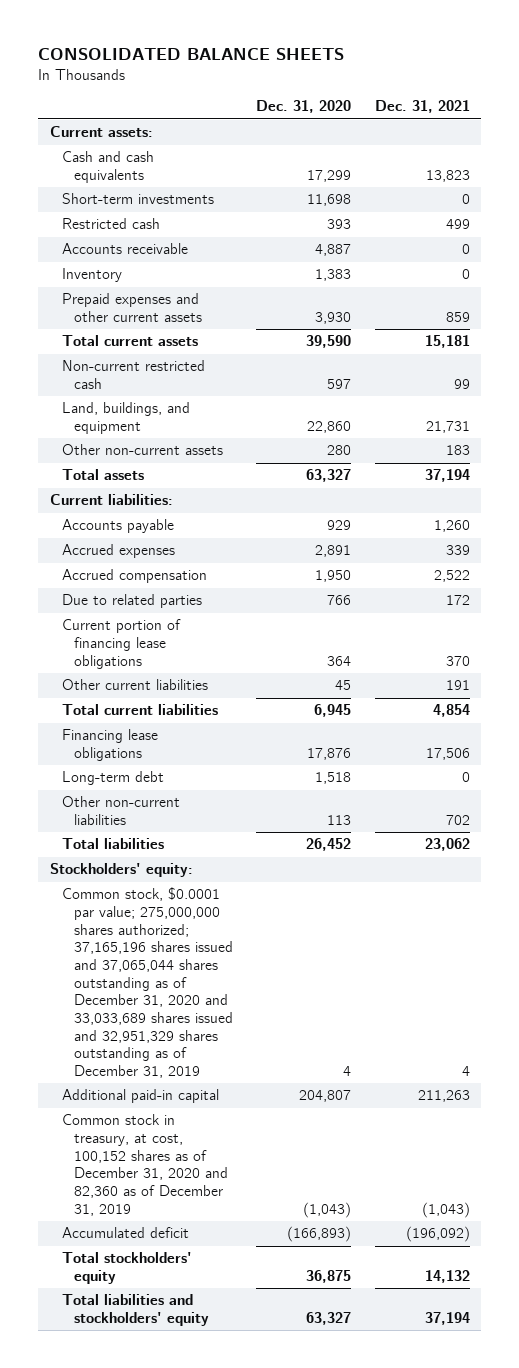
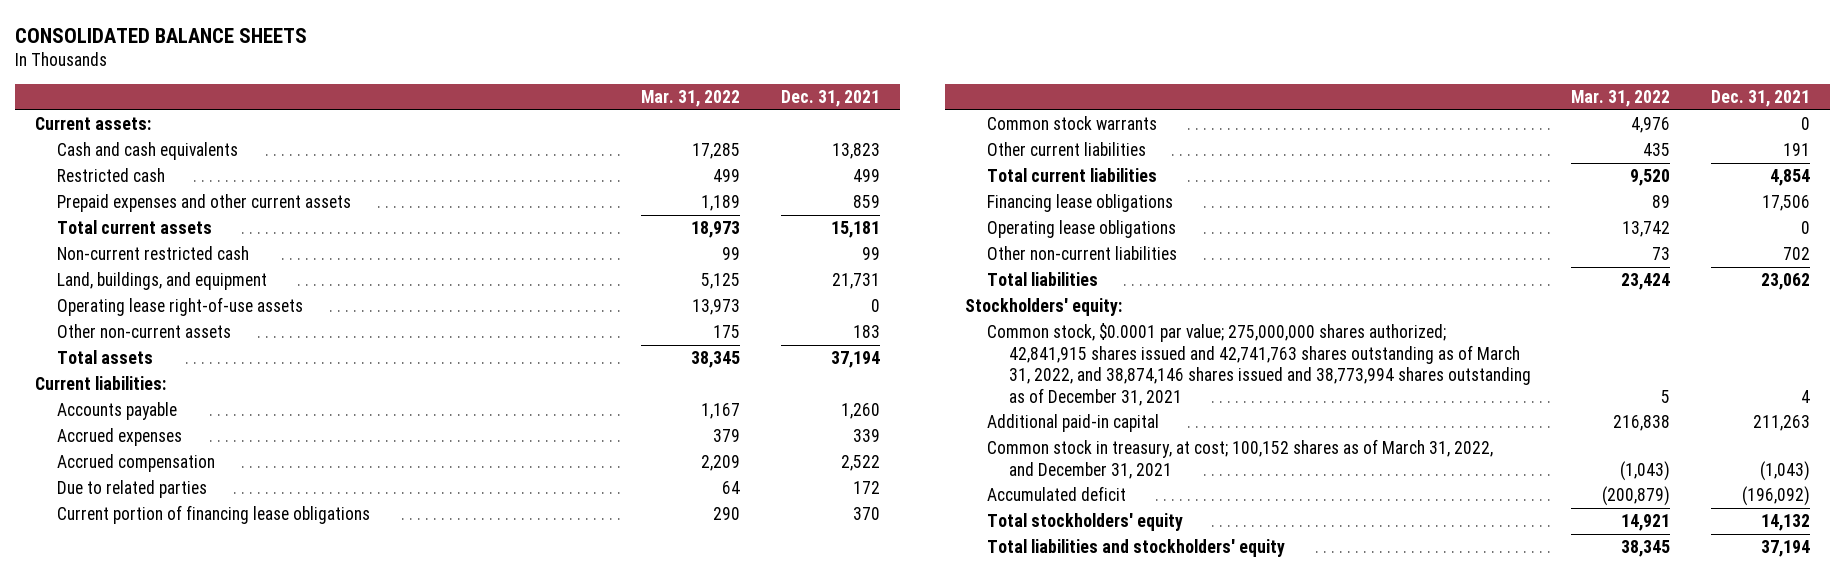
- | Dec. 31, 2020 | Dec. 31, 2021
+ | Mar. 31, 2022 | Dec. 31, 2021
- Short-term investments | 11,698 | 0
- Accounts receivable | 4,887 | 0
- Inventory | 1,383 | 0
+ Operating lease right-of-use assets | 13,973 | 0
+ Common stock warrants | 4,976 | 0
- Long-term debt | 1,518 | 0
+ Operating lease obligations | 13,742 | 0
- Common stock, $0.0001 par value; 275,000,000 shares authorized; 37,165,196 shares issued and 37,065,044 shares outstanding as of December 31, 2020 and 33,033,689 shares issued and 32,951,329 shares outstanding as of December 31, 2019 | 4 | 4
+ Common stock, $0.0001 par value; 275,000,000 shares authorized; 42,841,915 shares issued and 42,741,763 shares outstanding as of March 31, 2022, and 38,874,146 shares issued and 38,773,994 shares outstanding as of December 31, 2021 | 5 | 4
- Common stock in treasury, at cost, 100,152 shares as of December 31, 2020 and 82,360 as of December 31, 2019 | (1,043) | (1,043)
+ Common stock in treasury, at cost; 100,152 shares as of March 31, 2022, and December 31, 2021 | (1,043) | (1,043)

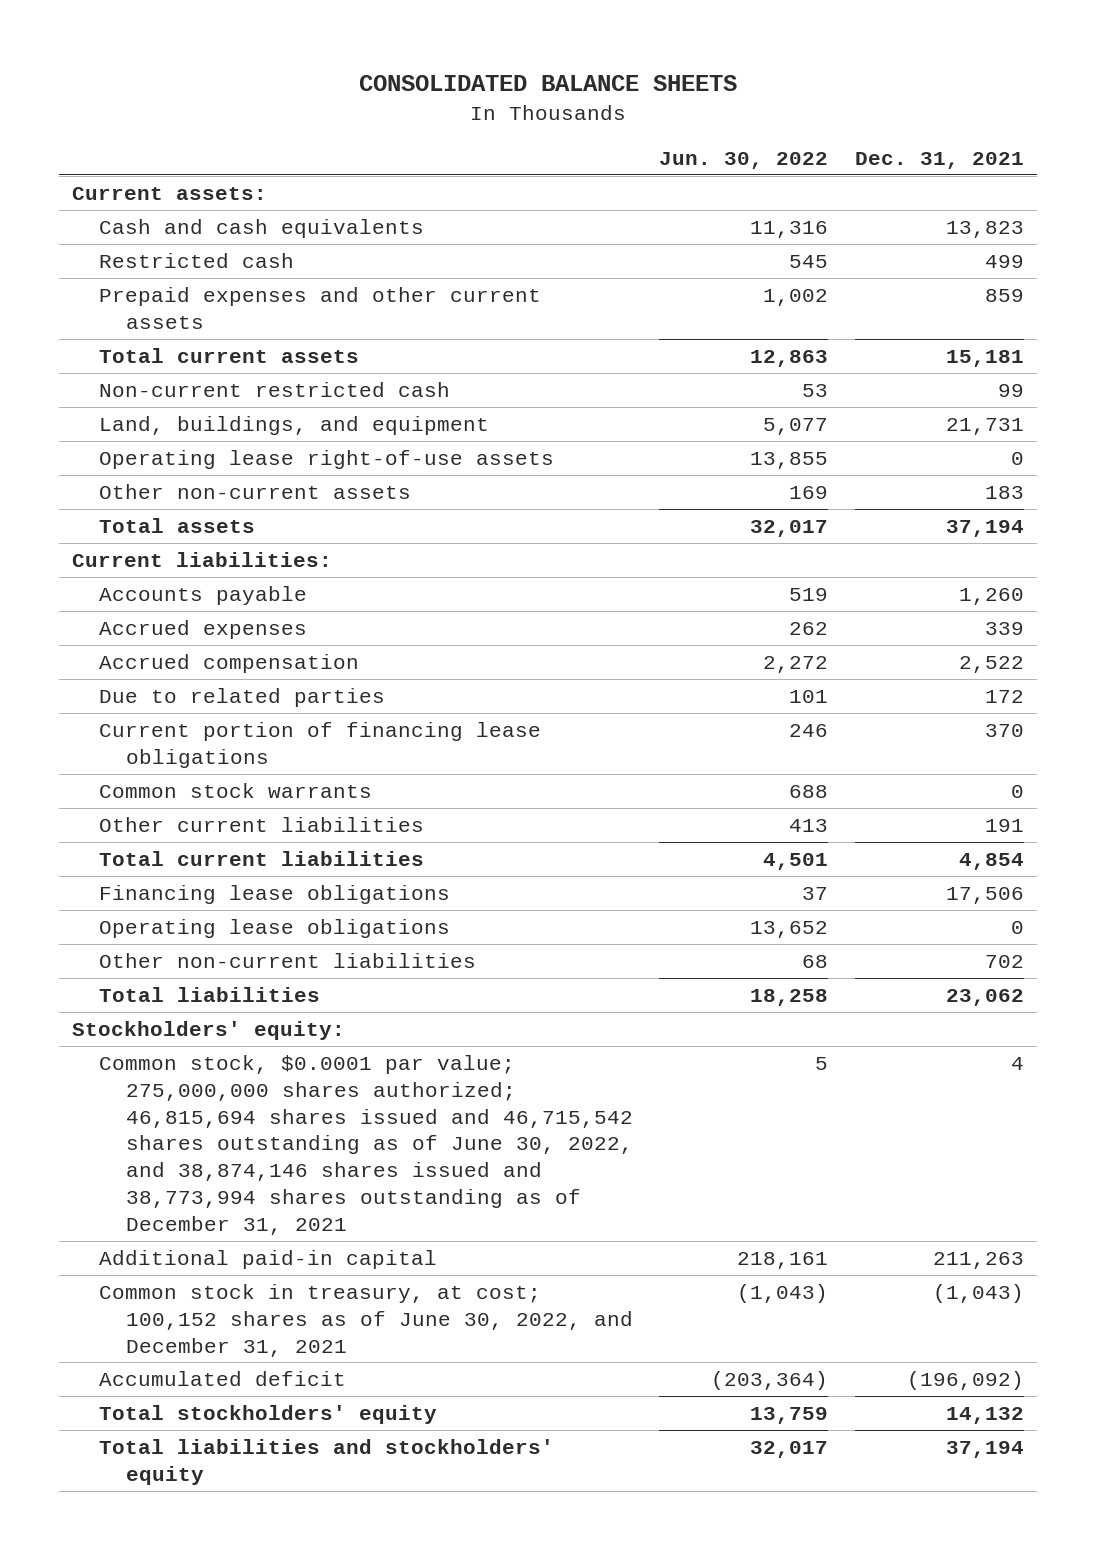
- | Mar. 31, 2022 | Dec. 31, 2021
+ | Jun. 30, 2022 | Dec. 31, 2021
- Common stock, $0.0001 par value; 275,000,000 shares authorized; 42,841,915 shares issued and 42,741,763 shares outstanding as of March 31, 2022, and 38,874,146 shares issued and 38,773,994 shares outstanding as of December 31, 2021 | 5 | 4
+ Common stock, $0.0001 par value; 275,000,000 shares authorized; 46,815,694 shares issued and 46,715,542 shares outstanding as of June 30, 2022, and 38,874,146 shares issued and 38,773,994 shares outstanding as of December 31, 2021 | 5 | 4
- Common stock in treasury, at cost; 100,152 shares as of March 31, 2022, and December 31, 2021 | (1,043) | (1,043)
+ Common stock in treasury, at cost; 100,152 shares as of June 30, 2022, and December 31, 2021 | (1,043) | (1,043)

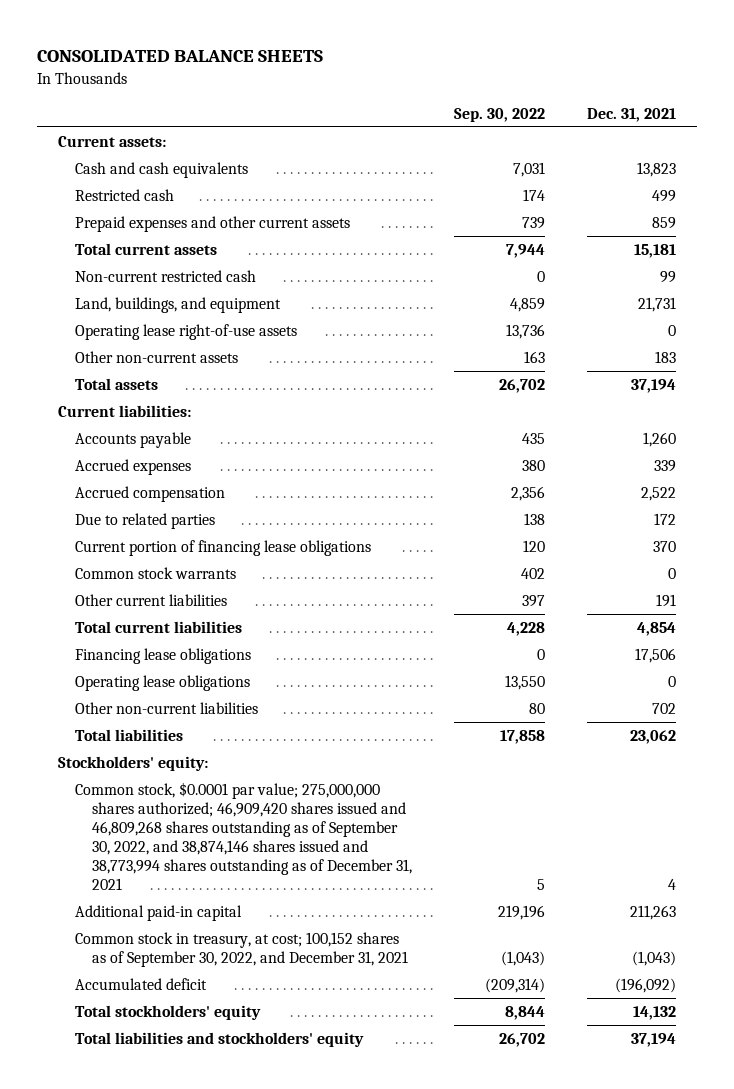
- | Jun. 30, 2022 | Dec. 31, 2021
+ | Sep. 30, 2022 | Dec. 31, 2021
- Common stock, $0.0001 par value; 275,000,000 shares authorized; 46,815,694 shares issued and 46,715,542 shares outstanding as of June 30, 2022, and 38,874,146 shares issued and 38,773,994 shares outstanding as of December 31, 2021 | 5 | 4
+ Common stock, $0.0001 par value; 275,000,000 shares authorized; 46,909,420 shares issued and 46,809,268 shares outstanding as of September 30, 2022, and 38,874,146 shares issued and 38,773,994 shares outstanding as of December 31, 2021 | 5 | 4
- Common stock in treasury, at cost; 100,152 shares as of June 30, 2022, and December 31, 2021 | (1,043) | (1,043)
+ Common stock in treasury, at cost; 100,152 shares as of September 30, 2022, and December 31, 2021 | (1,043) | (1,043)

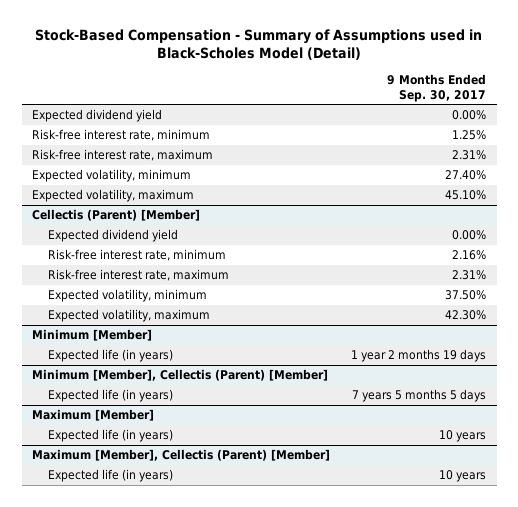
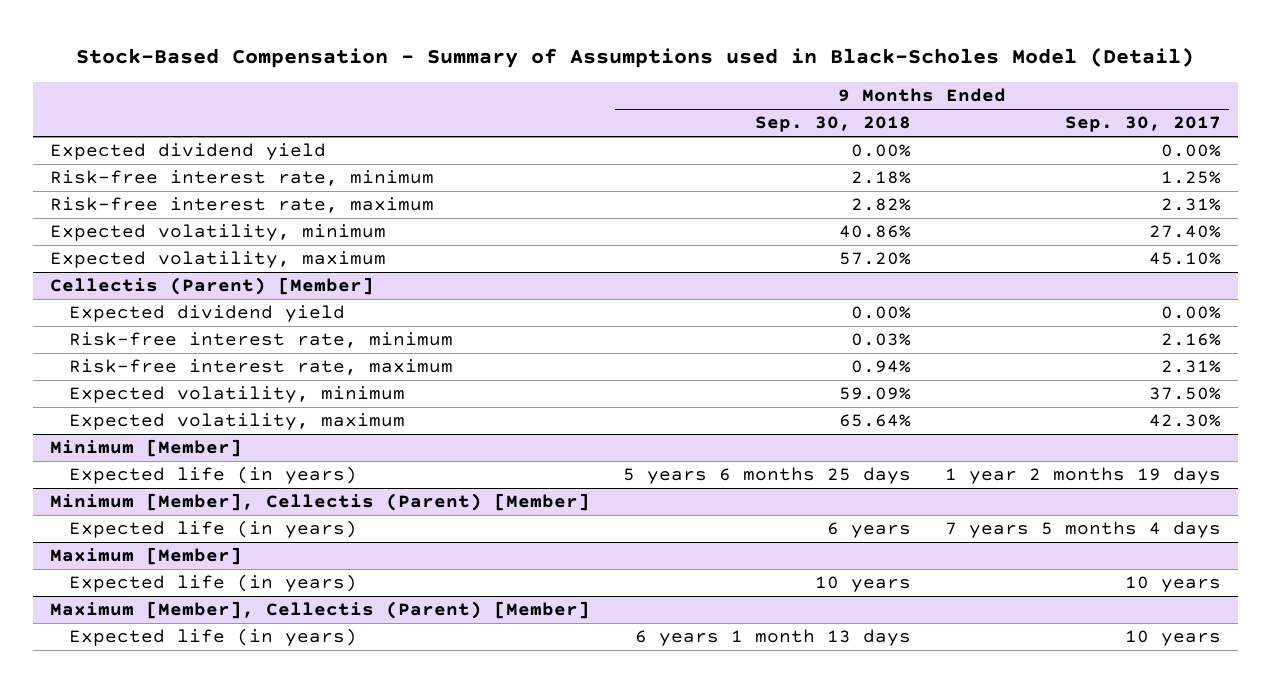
- | 9 Months Ended Sep. 30, 2017
+ | 9 Months Ended Sep. 30, 2018 | 9 Months Ended Sep. 30, 2017
@ Minimum [Member], Cellectis (Parent) [Member]
- Expected life (in years) | 7 years 5 months 5 days
+ Expected life (in years) | 6 years | 7 years 5 months 4 days

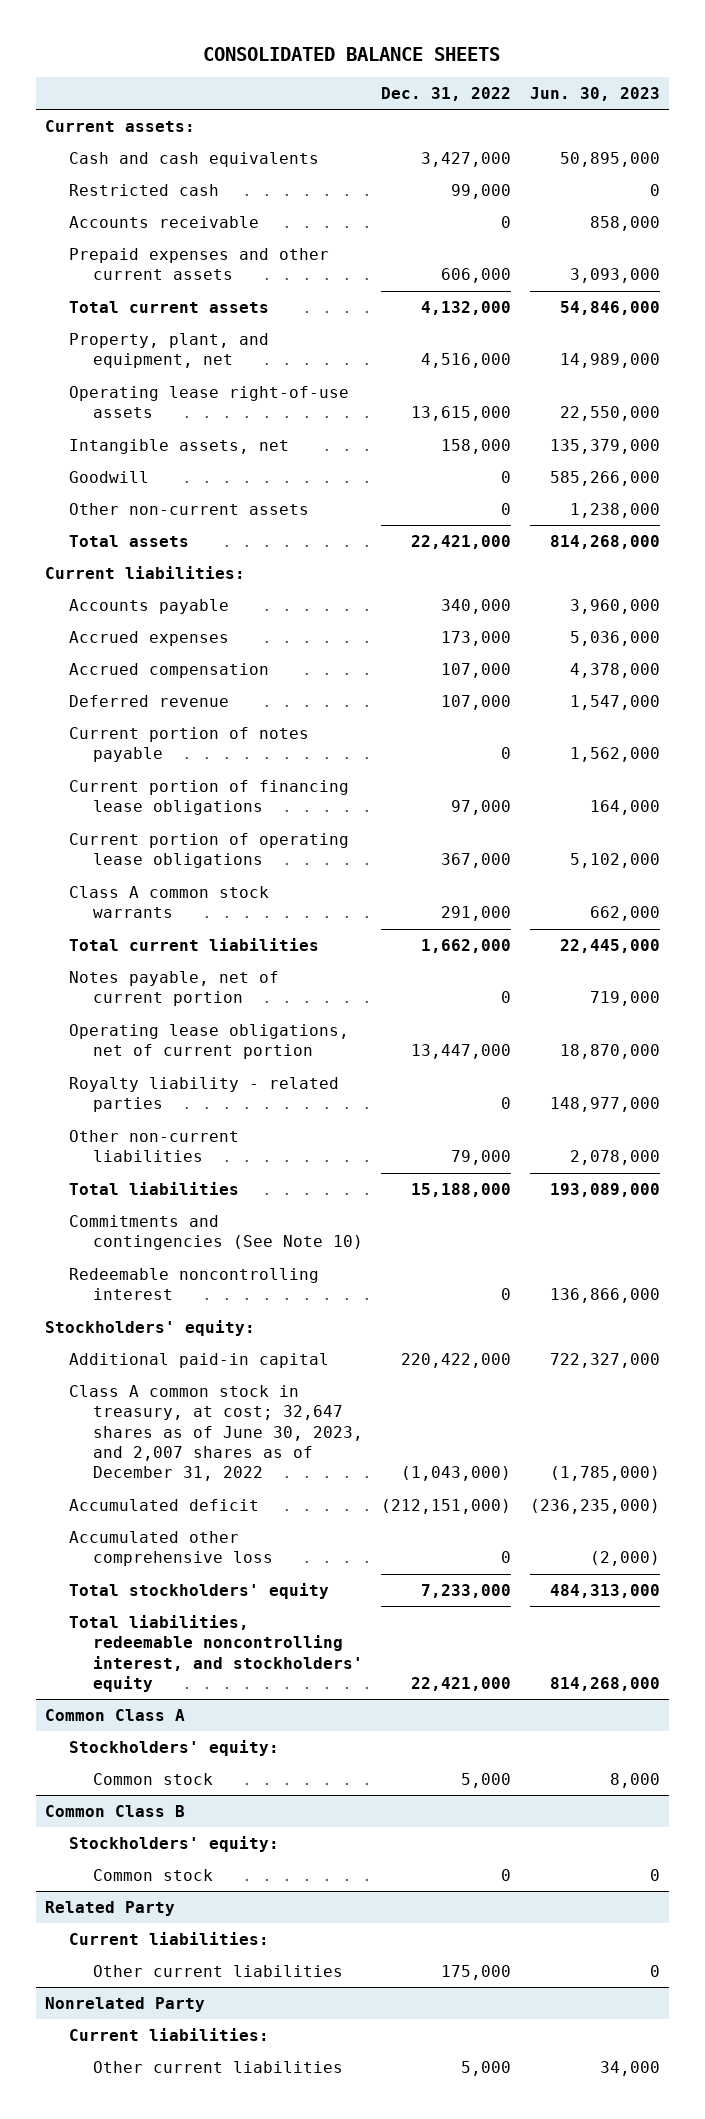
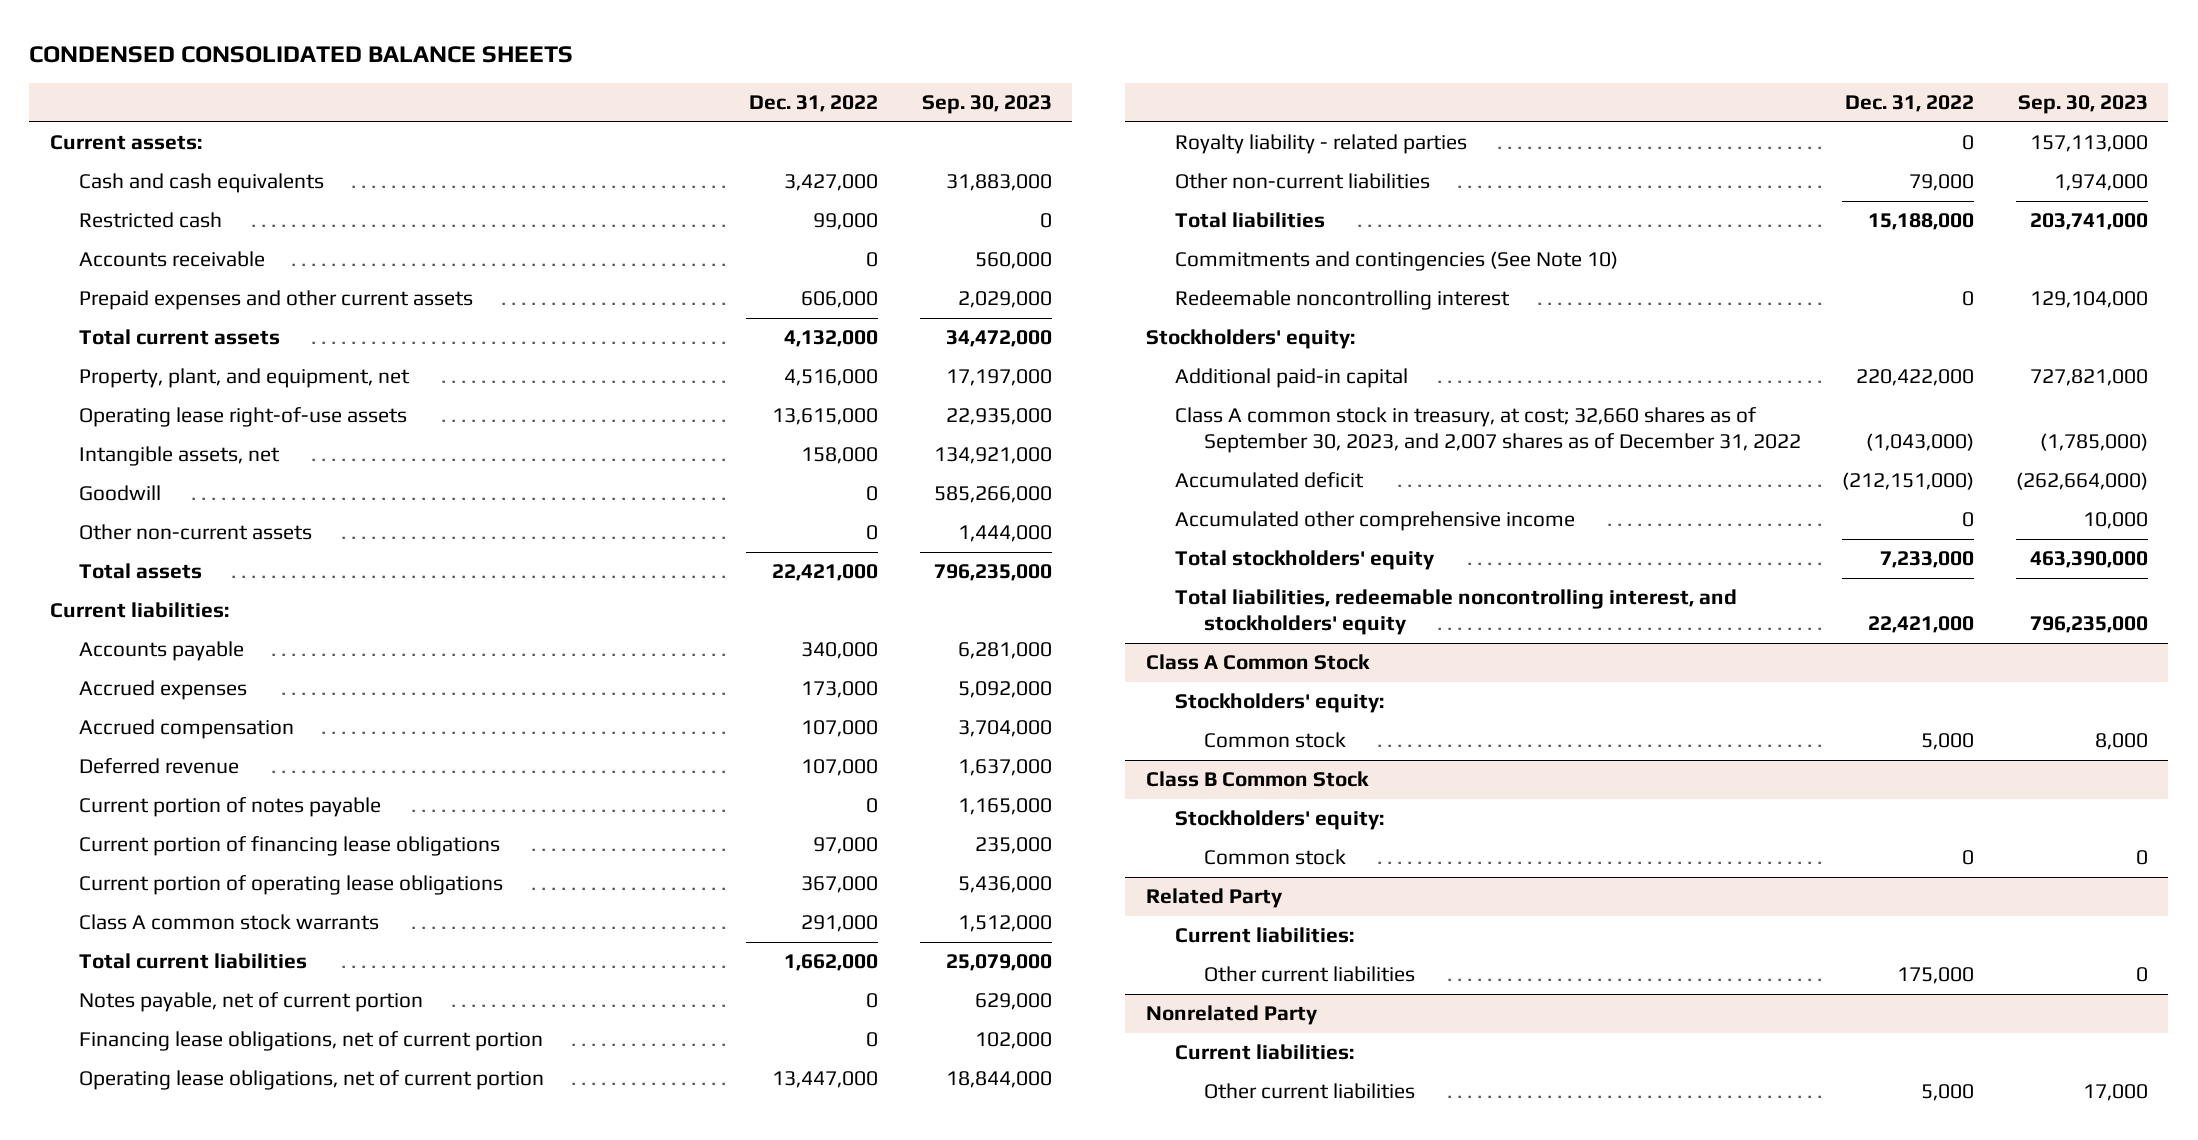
- CONSOLIDATED BALANCE SHEETS
+ CONDENSED CONSOLIDATED BALANCE SHEETS
- | Dec. 31, 2022 | Jun. 30, 2023
+ | Dec. 31, 2022 | Sep. 30, 2023
+ Financing lease obligations, net of current portion | 0 | 102,000
- Class A common stock in treasury, at cost; 32,647 shares as of June 30, 2023, and 2,007 shares as of December 31, 2022 | (1,043,000) | (1,785,000)
+ Class A common stock in treasury, at cost; 32,660 shares as of September 30, 2023, and 2,007 shares as of December 31, 2022 | (1,043,000) | (1,785,000)
- Accumulated other comprehensive loss | 0 | (2,000)
+ Accumulated other comprehensive income | 0 | 10,000
- Common Class A
+ Class A Common Stock
- Common Class B
+ Class B Common Stock

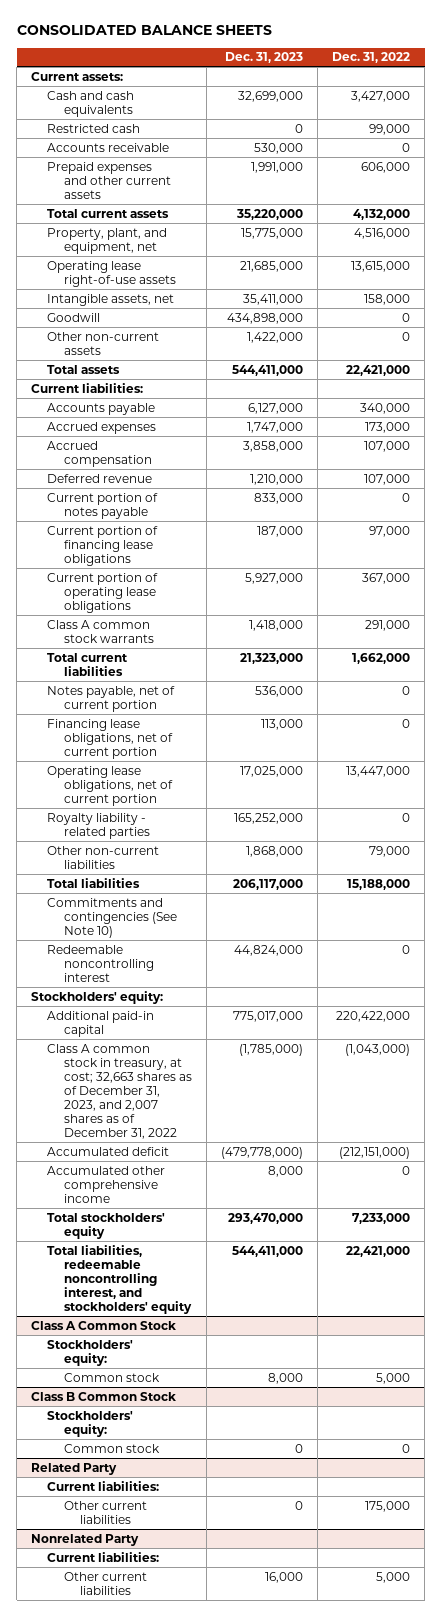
- CONDENSED CONSOLIDATED BALANCE SHEETS
+ CONSOLIDATED BALANCE SHEETS
- | Dec. 31, 2022 | Sep. 30, 2023
+ | Dec. 31, 2023 | Dec. 31, 2022
- Class A common stock in treasury, at cost; 32,660 shares as of September 30, 2023, and 2,007 shares as of December 31, 2022 | (1,043,000) | (1,785,000)
+ Class A common stock in treasury, at cost; 32,663 shares as of December 31, 2023, and 2,007 shares as of December 31, 2022 | (1,785,000) | (1,043,000)

